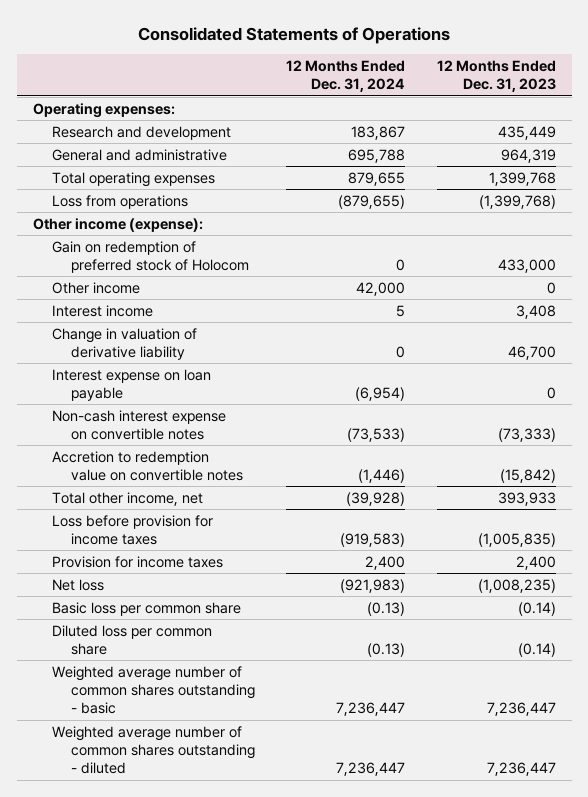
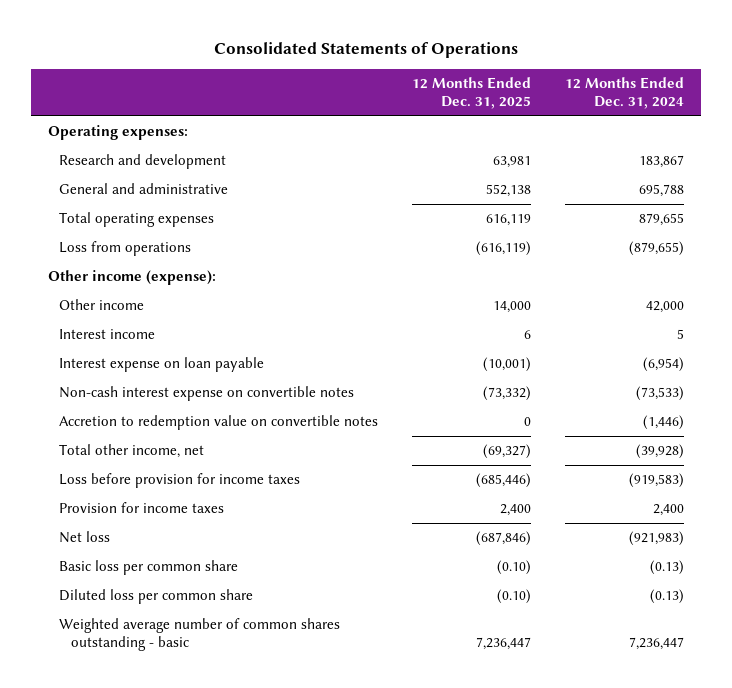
- | 12 Months Ended Dec. 31, 2024 | 12 Months Ended Dec. 31, 2023
+ | 12 Months Ended Dec. 31, 2025 | 12 Months Ended Dec. 31, 2024
- Gain on redemption of preferred stock of Holocom | 0 | 433,000
- Change in valuation of derivative liability | 0 | 46,700
- Weighted average number of common shares outstanding - diluted | 7,236,447 | 7,236,447

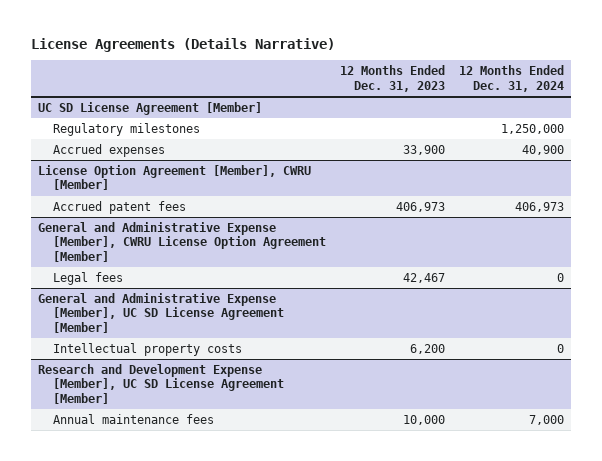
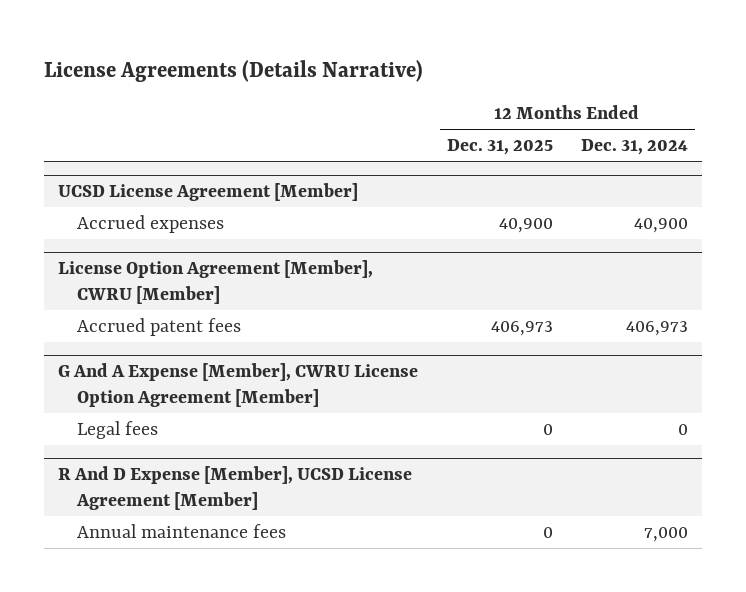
- | 12 Months Ended Dec. 31, 2023 | 12 Months Ended Dec. 31, 2024
+ | 12 Months Ended Dec. 31, 2025 | 12 Months Ended Dec. 31, 2024
- UC SD License Agreement [Member]
- Regulatory milestones | | 1,250,000
+ UCSD License Agreement [Member]
- General and Administrative Expense [Member], CWRU License Option Agreement [Member]
+ G And A Expense [Member], CWRU License Option Agreement [Member]
- General and Administrative Expense [Member], UC SD License Agreement [Member]
- Intellectual property costs | 6,200 | 0
- Research and Development Expense [Member], UC SD License Agreement [Member]
+ R And D Expense [Member], UCSD License Agreement [Member]

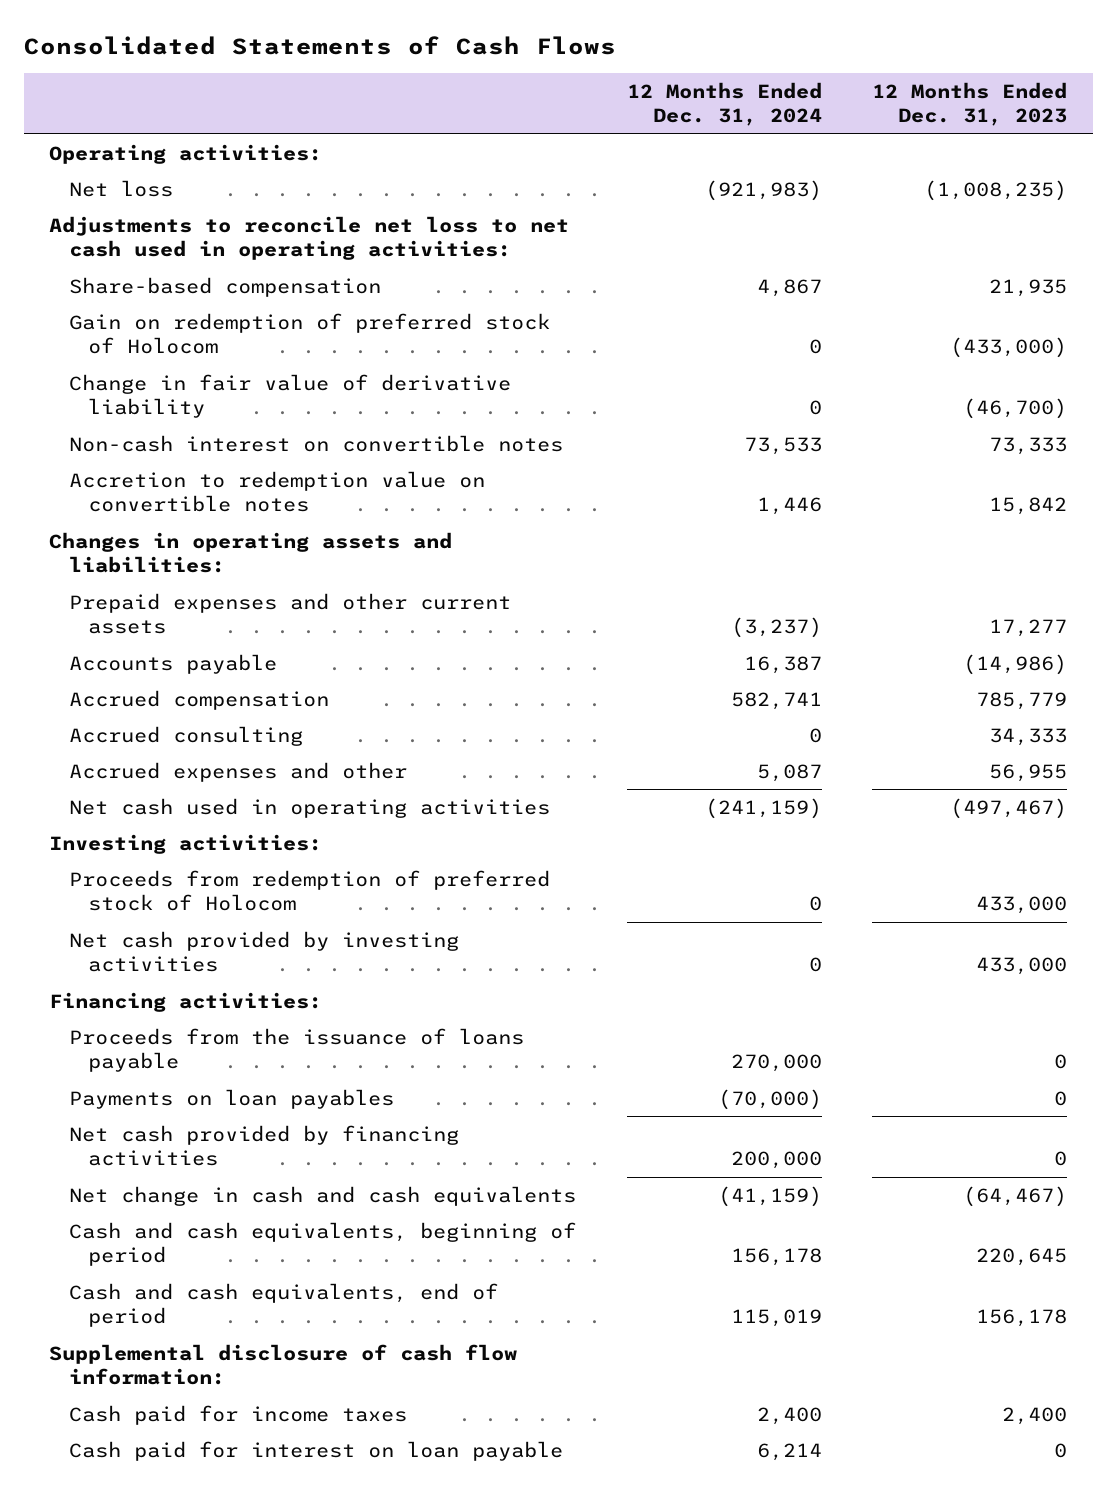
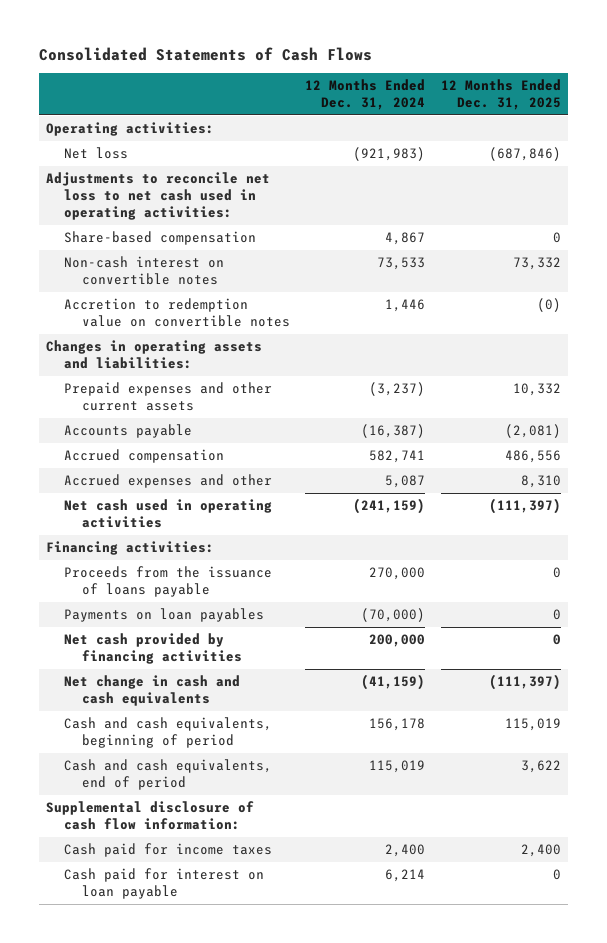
- | 12 Months Ended Dec. 31, 2024 | 12 Months Ended Dec. 31, 2023
+ | 12 Months Ended Dec. 31, 2024 | 12 Months Ended Dec. 31, 2025
- Gain on redemption of preferred stock of Holocom | 0 | (433,000)
- Change in fair value of derivative liability | 0 | (46,700)
- Accounts payable | 16,387 | (14,986)
+ Accounts payable | (16,387) | (2,081)
- Accrued consulting | 0 | 34,333
- Investing activities:
- Proceeds from redemption of preferred stock of Holocom | 0 | 433,000
- Net cash provided by investing activities | 0 | 433,000

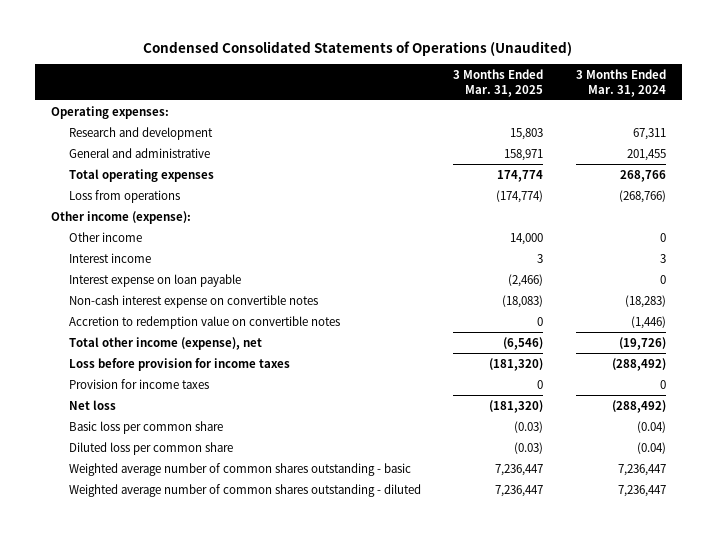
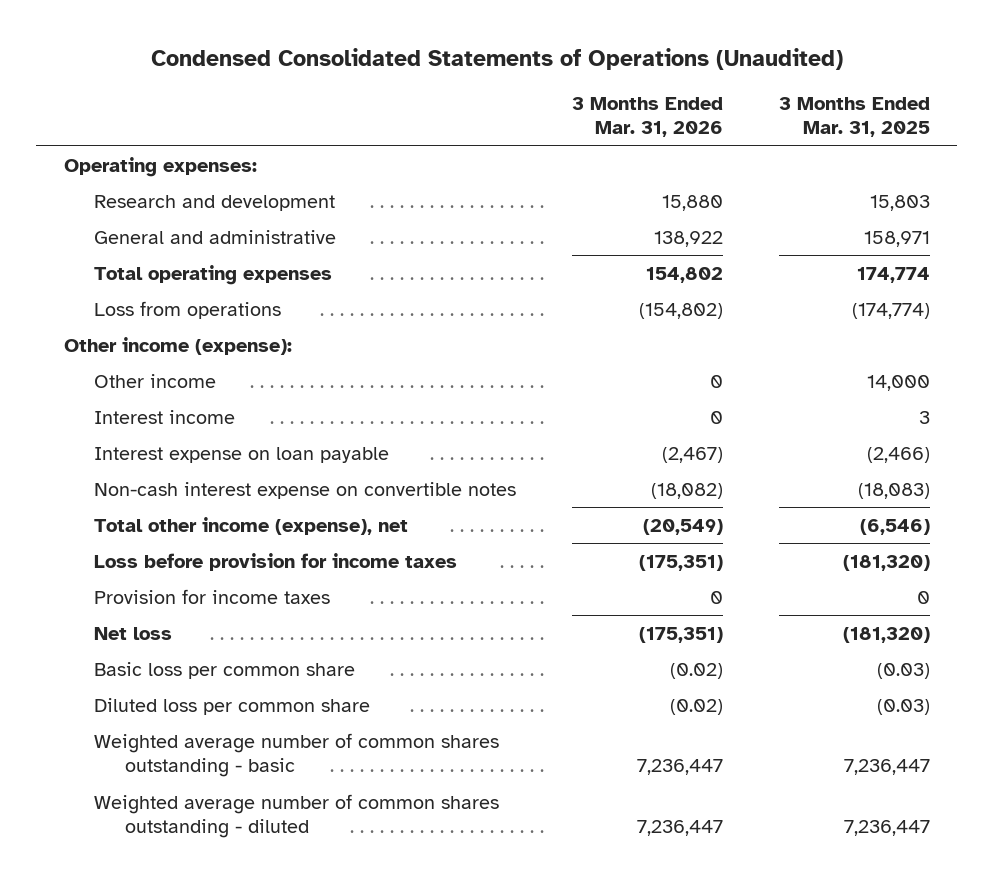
- | 3 Months Ended Mar. 31, 2025 | 3 Months Ended Mar. 31, 2024
+ | 3 Months Ended Mar. 31, 2026 | 3 Months Ended Mar. 31, 2025
- Accretion to redemption value on convertible notes | 0 | (1,446)

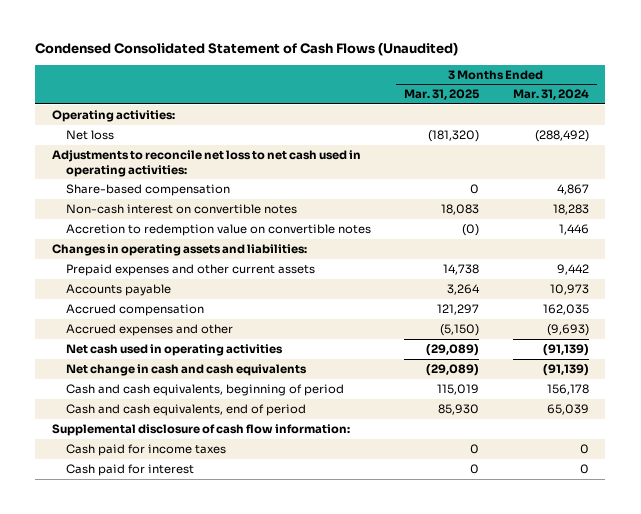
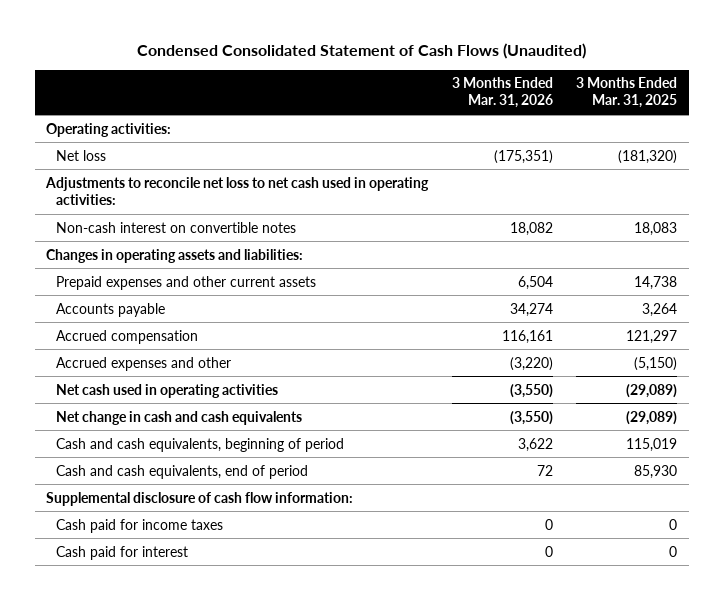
- | 3 Months Ended Mar. 31, 2025 | 3 Months Ended Mar. 31, 2024
+ | 3 Months Ended Mar. 31, 2026 | 3 Months Ended Mar. 31, 2025
- Share-based compensation | 0 | 4,867
- Accretion to redemption value on convertible notes | (0) | 1,446

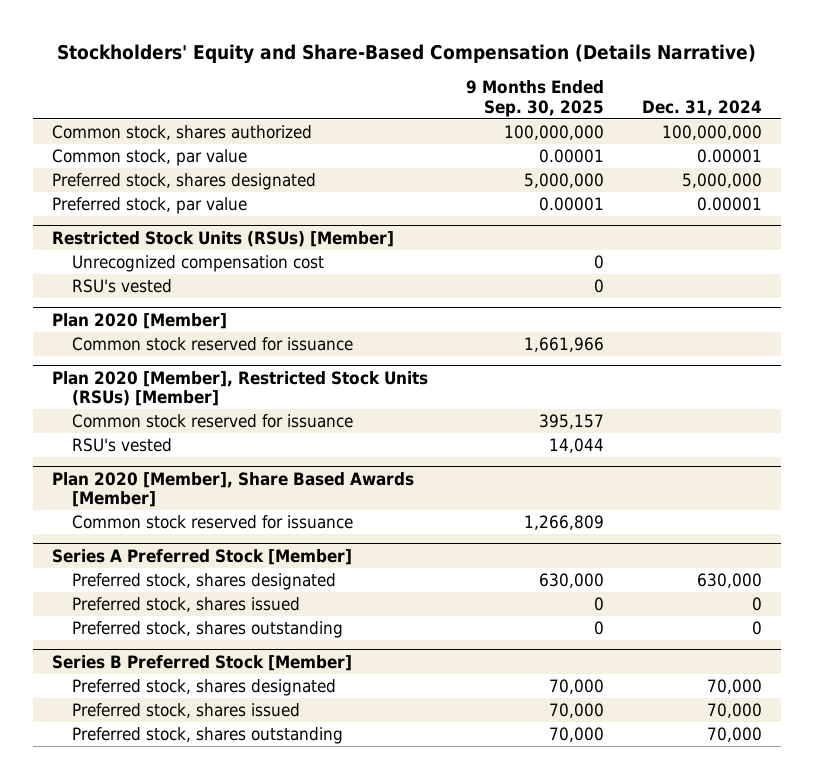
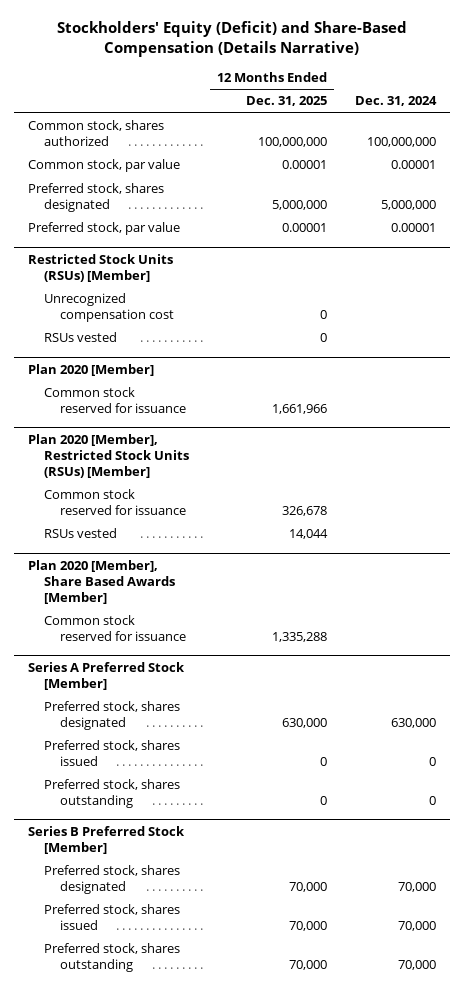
- Stockholders' Equity and Share-Based Compensation (Details Narrative)
+ Stockholders' Equity (Deficit) and Share-Based Compensation (Details Narrative)
- | 9 Months Ended Sep. 30, 2025 | Dec. 31, 2024
+ | 12 Months Ended Dec. 31, 2025 | Dec. 31, 2024
@ Restricted Stock Units (RSUs) [Member]
- RSU's vested | 0 |
+ RSUs vested | 0 |
@ Plan 2020 [Member], Restricted Stock Units (RSUs) [Member]
- RSU's vested | 14,044 |
+ RSUs vested | 14,044 |

